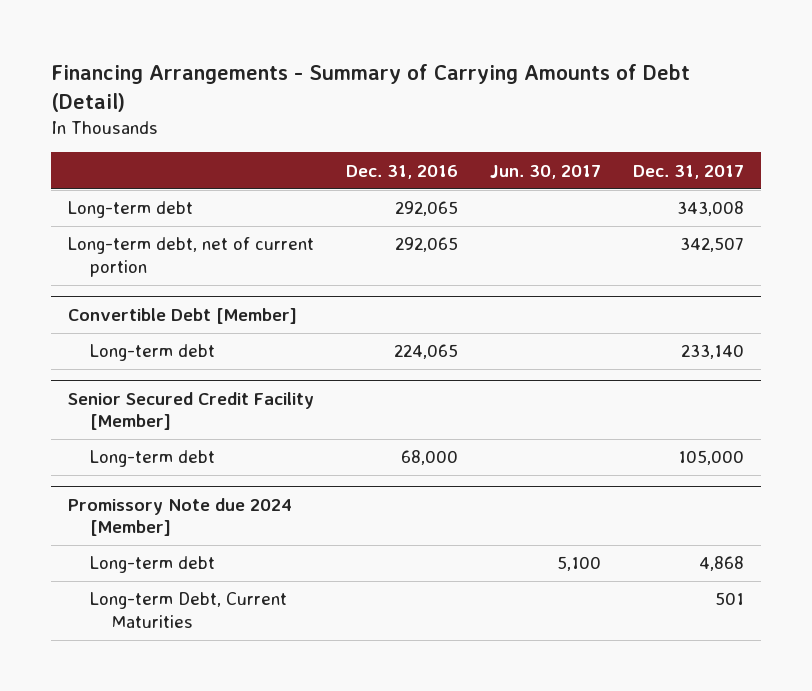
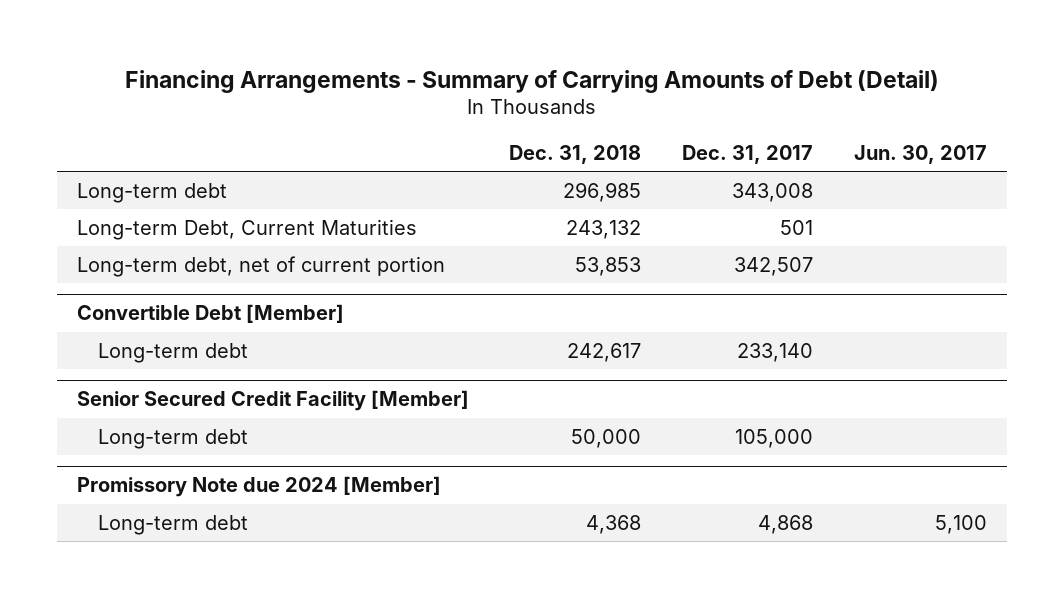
- | Dec. 31, 2016 | Jun. 30, 2017 | Dec. 31, 2017
+ | Dec. 31, 2018 | Dec. 31, 2017 | Jun. 30, 2017
+ Long-term Debt, Current Maturities | 243,132 | 501 |
@ Promissory Note due 2024 [Member]
- Long-term Debt, Current Maturities | | | 501

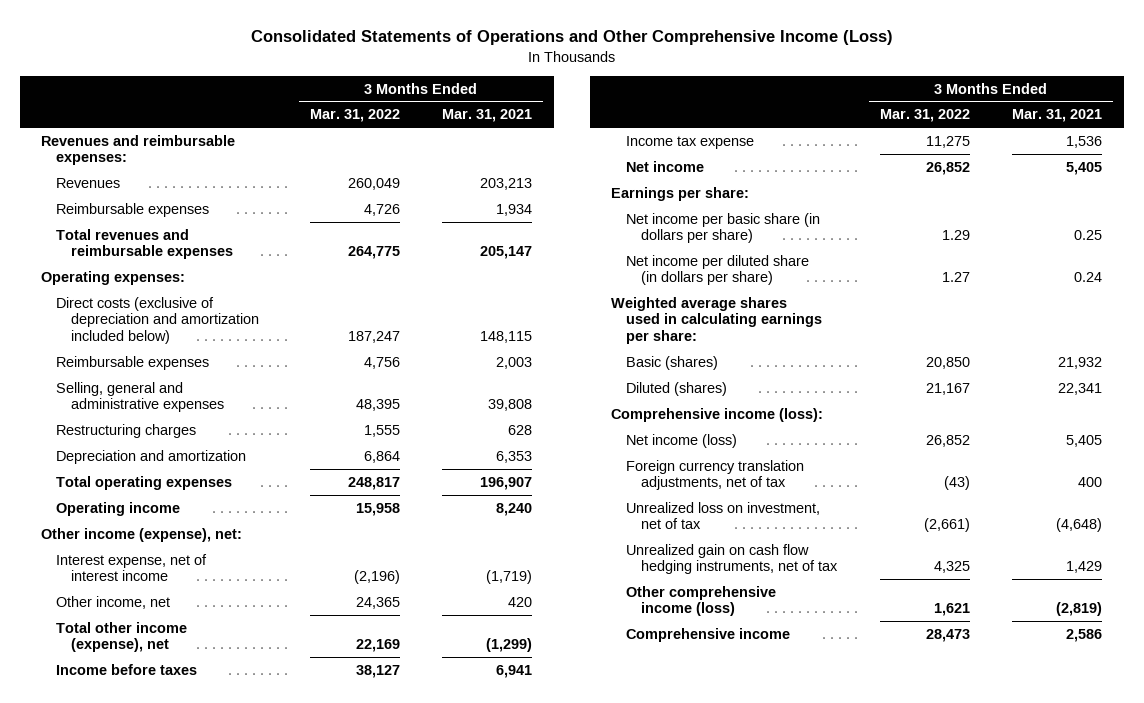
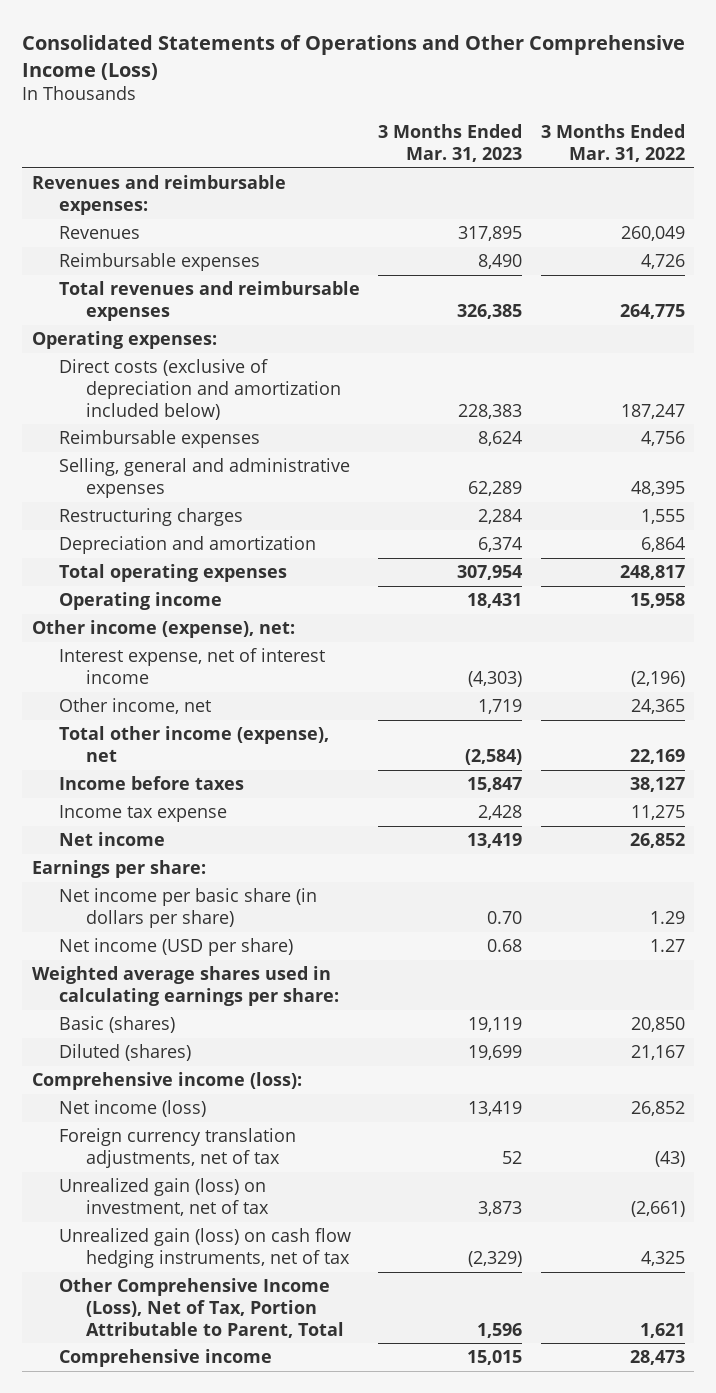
- | 3 Months Ended Mar. 31, 2022 | 3 Months Ended Mar. 31, 2021
+ | 3 Months Ended Mar. 31, 2023 | 3 Months Ended Mar. 31, 2022
- Net income per diluted share (in dollars per share) | 1.27 | 0.24
+ Net income (USD per share) | 0.68 | 1.27
- Unrealized loss on investment, net of tax | (2,661) | (4,648)
- Unrealized gain on cash flow hedging instruments, net of tax | 4,325 | 1,429
- Other comprehensive income (loss) | 1,621 | (2,819)
+ Unrealized gain (loss) on investment, net of tax | 3,873 | (2,661)
+ Unrealized gain (loss) on cash flow hedging instruments, net of tax | (2,329) | 4,325
+ Other Comprehensive Income (Loss), Net of Tax, Portion Attributable to Parent, Total | 1,596 | 1,621

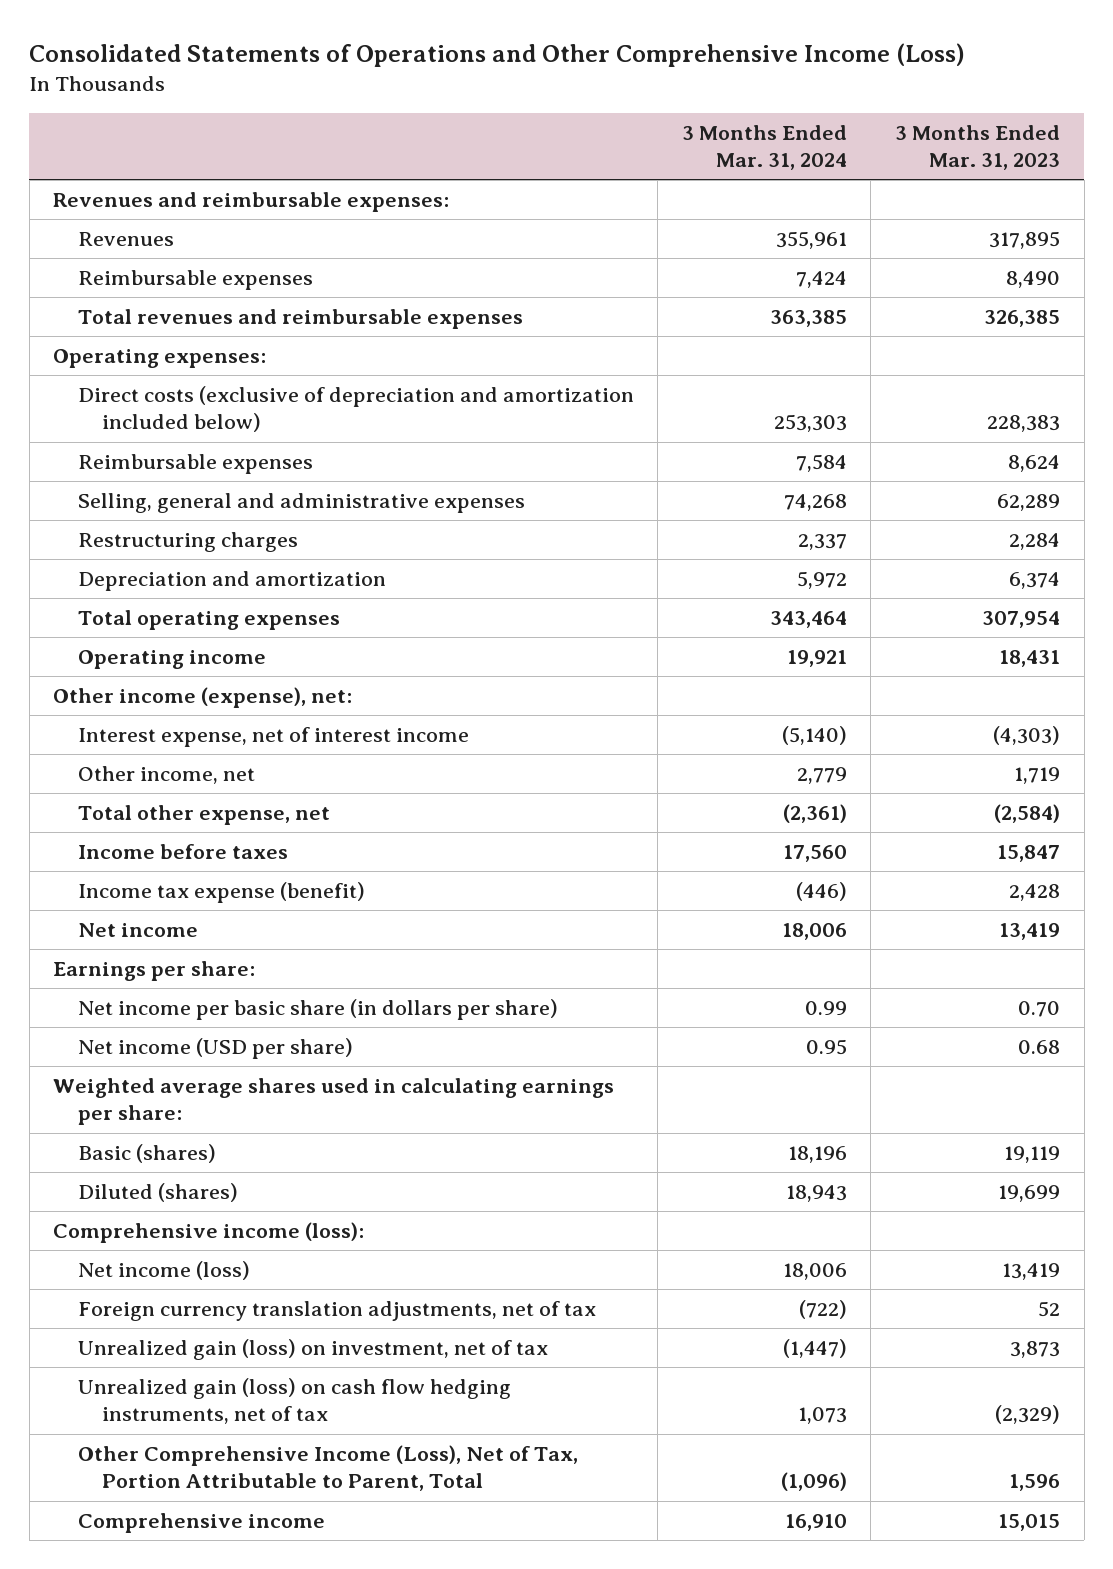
- | 3 Months Ended Mar. 31, 2023 | 3 Months Ended Mar. 31, 2022
+ | 3 Months Ended Mar. 31, 2024 | 3 Months Ended Mar. 31, 2023
- Total other income (expense), net | (2,584) | 22,169
+ Total other expense, net | (2,361) | (2,584)
- Income tax expense | 2,428 | 11,275
+ Income tax expense (benefit) | (446) | 2,428

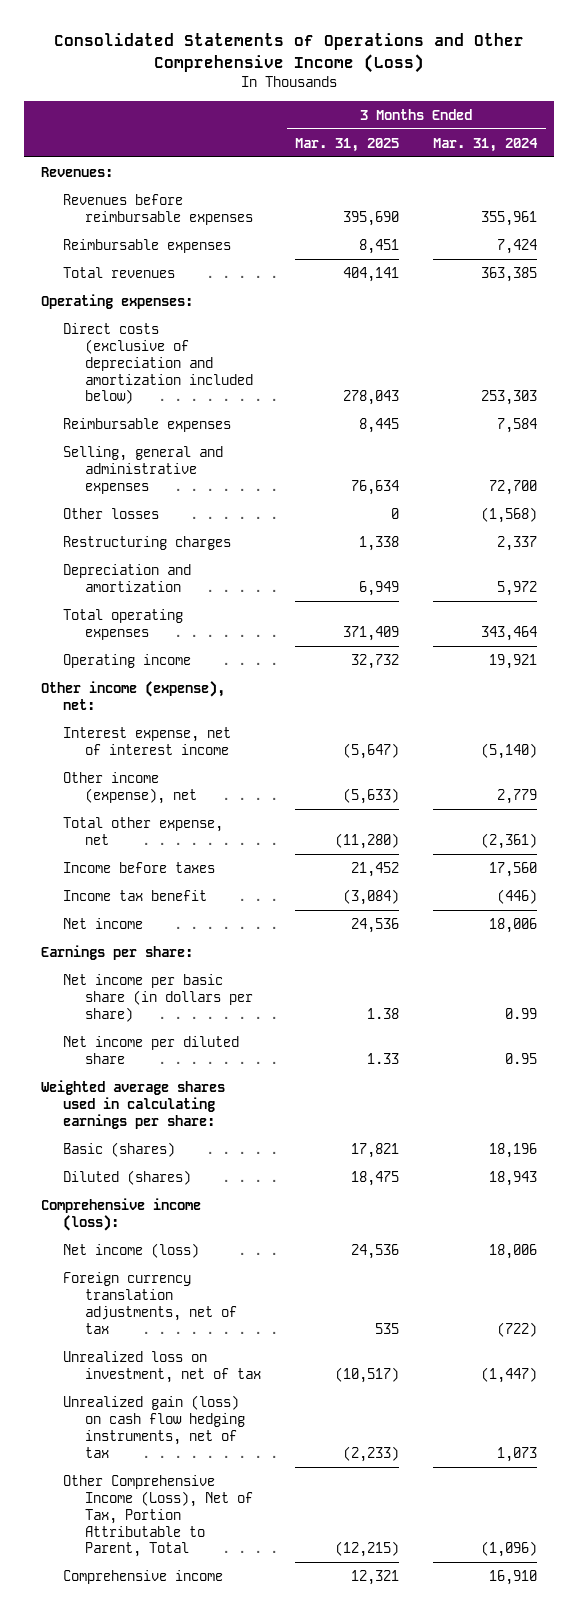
- | 3 Months Ended Mar. 31, 2024 | 3 Months Ended Mar. 31, 2023
+ | 3 Months Ended Mar. 31, 2025 | 3 Months Ended Mar. 31, 2024
- Revenues and reimbursable expenses:
- Revenues | 355,961 | 317,895
+ Revenues:
+ Revenues before reimbursable expenses | 395,690 | 355,961
- Total revenues and reimbursable expenses | 363,385 | 326,385
+ Total revenues | 404,141 | 363,385
- Selling, general and administrative expenses | 74,268 | 62,289
+ Selling, general and administrative expenses | 76,634 | 72,700
+ Other losses | 0 | (1,568)
- Other income, net | 2,779 | 1,719
+ Other income (expense), net | (5,633) | 2,779
- Income tax expense (benefit) | (446) | 2,428
+ Income tax benefit | (3,084) | (446)
- Net income (USD per share) | 0.95 | 0.68
+ Net income per diluted share | 1.33 | 0.95
- Unrealized gain (loss) on investment, net of tax | (1,447) | 3,873
+ Unrealized loss on investment, net of tax | (10,517) | (1,447)

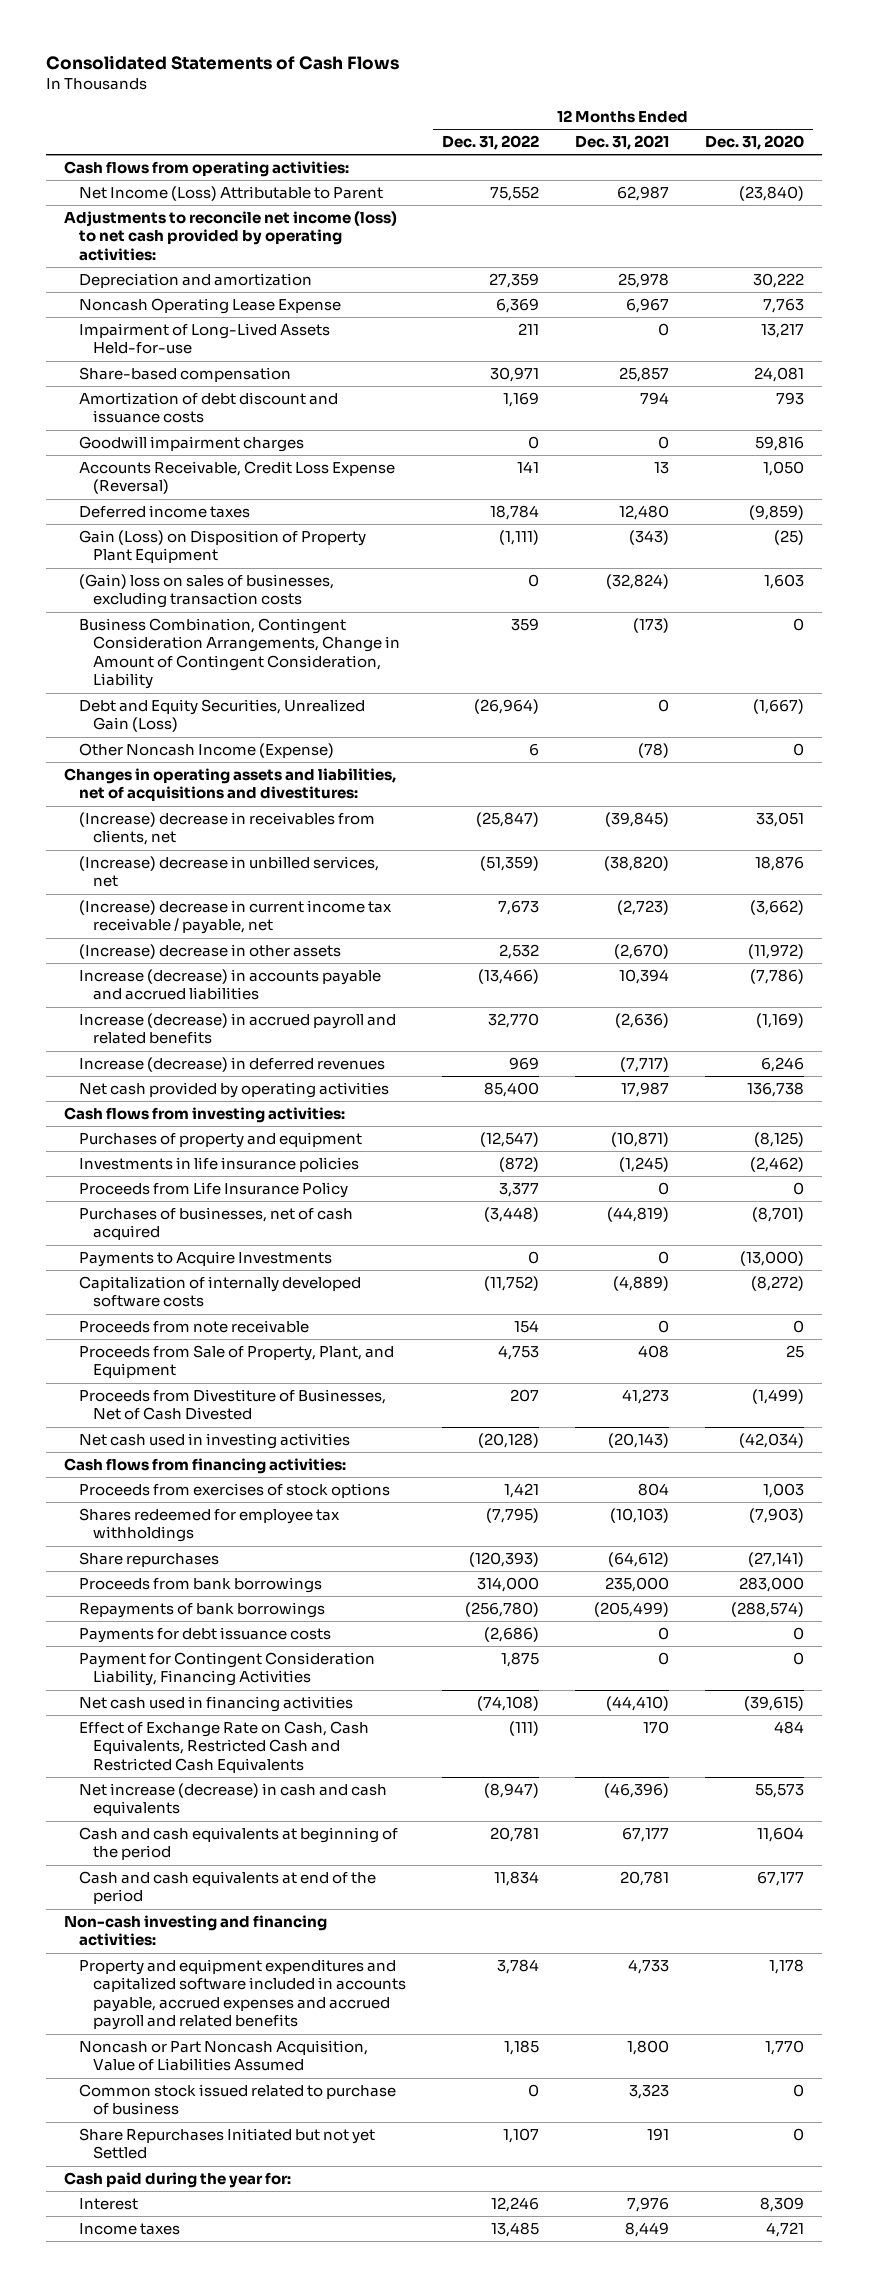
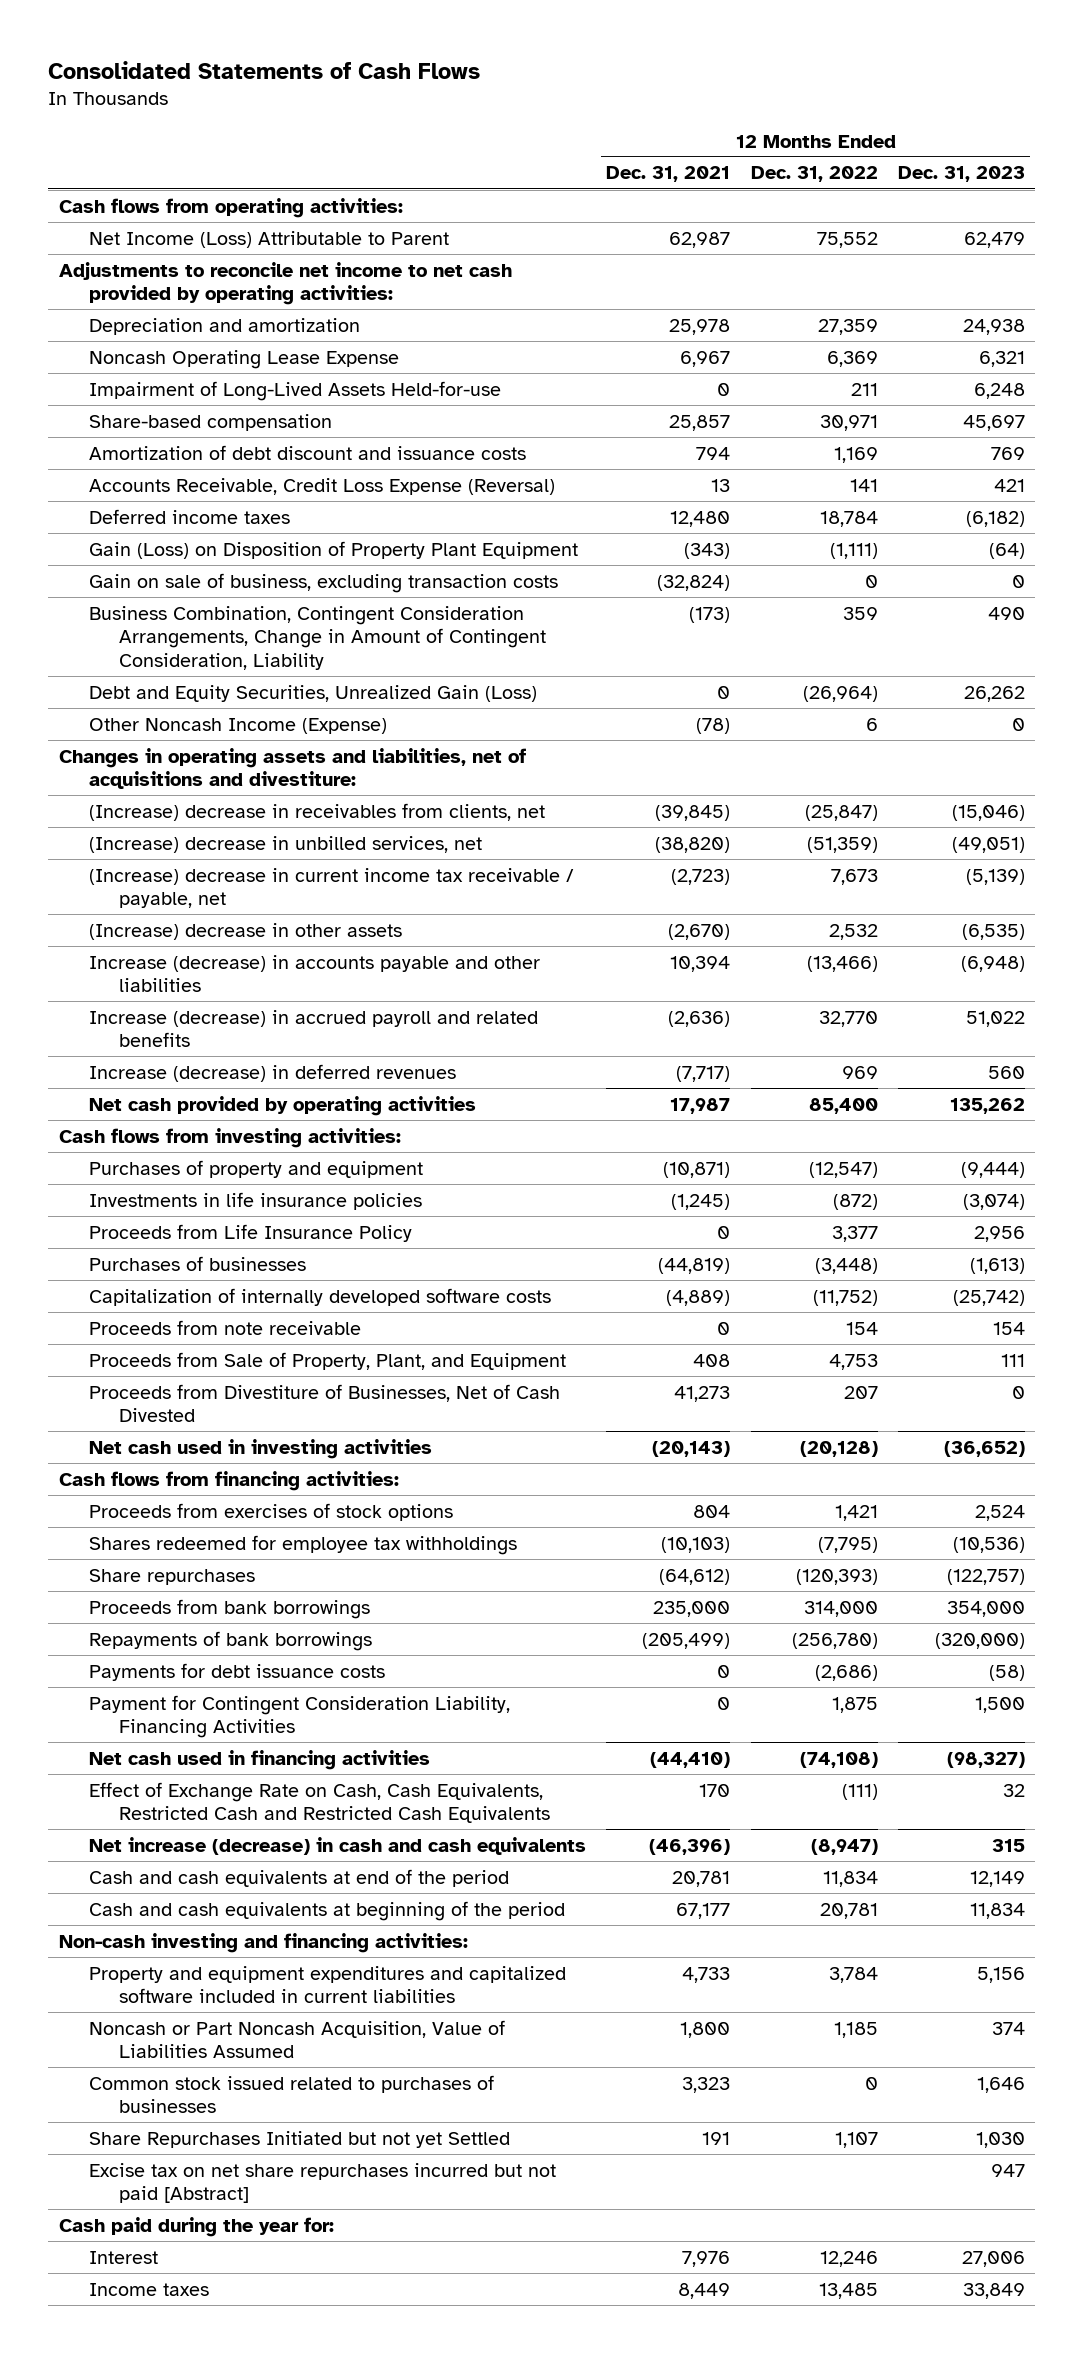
- | 12 Months Ended Dec. 31, 2022 | 12 Months Ended Dec. 31, 2021 | 12 Months Ended Dec. 31, 2020
+ | 12 Months Ended Dec. 31, 2021 | 12 Months Ended Dec. 31, 2022 | 12 Months Ended Dec. 31, 2023
- Adjustments to reconcile net income (loss) to net cash provided by operating activities:
+ Adjustments to reconcile net income to net cash provided by operating activities:
- Goodwill impairment charges | 0 | 0 | 59,816
- (Gain) loss on sales of businesses, excluding transaction costs | 0 | (32,824) | 1,603
+ Gain on sale of business, excluding transaction costs | (32,824) | 0 | 0
- Changes in operating assets and liabilities, net of acquisitions and divestitures:
+ Changes in operating assets and liabilities, net of acquisitions and divestiture:
- Increase (decrease) in accounts payable and accrued liabilities | (13,466) | 10,394 | (7,786)
+ Increase (decrease) in accounts payable and other liabilities | 10,394 | (13,466) | (6,948)
- Purchases of businesses, net of cash acquired | (3,448) | (44,819) | (8,701)
- Payments to Acquire Investments | 0 | 0 | (13,000)
+ Purchases of businesses | (44,819) | (3,448) | (1,613)
moved down: Cash and cash equivalents at beginning of the period | 67,177 | 20,781 | 11,834
- Property and equipment expenditures and capitalized software included in accounts payable, accrued expenses and accrued payroll and related benefits | 3,784 | 4,733 | 1,178
+ Property and equipment expenditures and capitalized software included in current liabilities | 4,733 | 3,784 | 5,156
- Common stock issued related to purchase of business | 0 | 3,323 | 0
+ Common stock issued related to purchases of businesses | 3,323 | 0 | 1,646
+ Excise tax on net share repurchases incurred but not paid [Abstract] | | | 947

